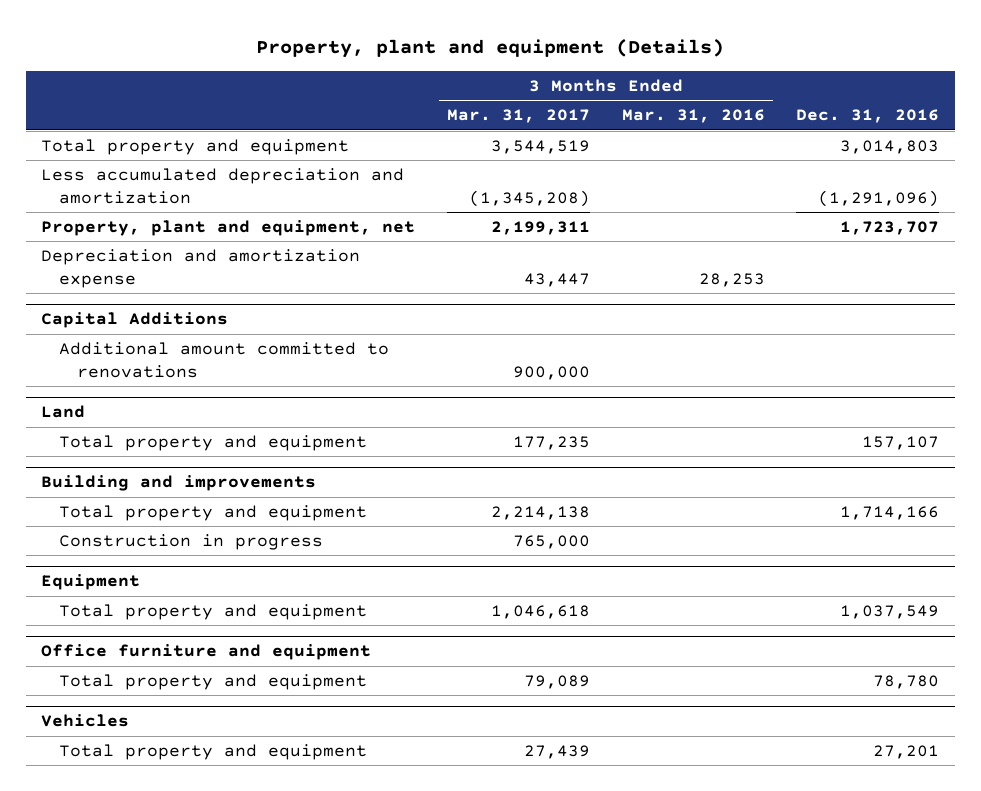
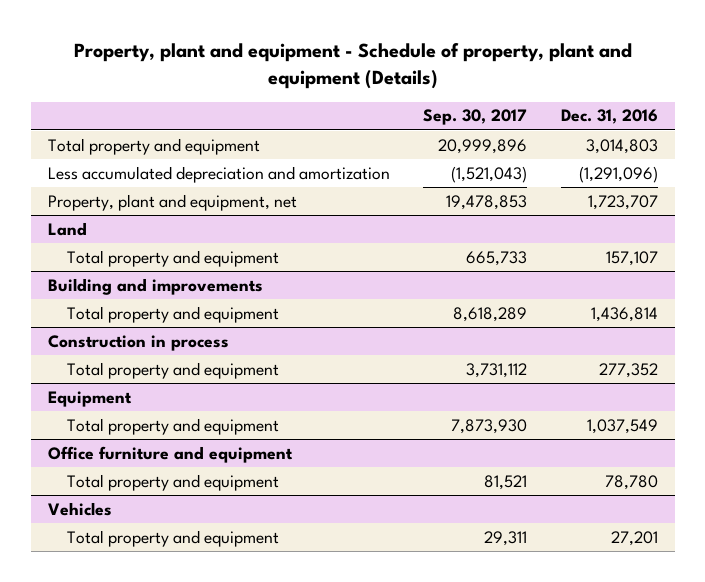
- Property, plant and equipment (Details)
+ Property, plant and equipment - Schedule of property, plant and equipment (Details)
- | 3 Months Ended Mar. 31, 2017 | 3 Months Ended Mar. 31, 2016 | Dec. 31, 2016
+ | Sep. 30, 2017 | Dec. 31, 2016
- Depreciation and amortization expense | 43,447 | 28,253 |
- Capital Additions
- Additional amount committed to renovations | 900,000 | |
@ Building and improvements
- Total property and equipment | 2,214,138 | | 1,714,166
- Construction in progress | 765,000 | |
+ Total property and equipment | 8,618,289 | 1,436,814
+ Construction in process
+ Total property and equipment | 3,731,112 | 277,352

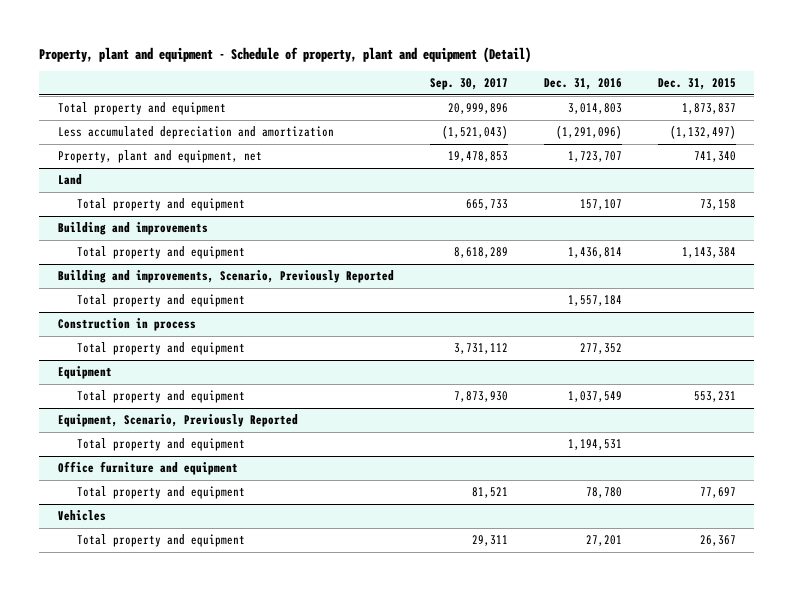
- Property, plant and equipment - Schedule of property, plant and equipment (Details)
+ Property, plant and equipment - Schedule of property, plant and equipment (Detail)
- | Sep. 30, 2017 | Dec. 31, 2016
+ | Sep. 30, 2017 | Dec. 31, 2016 | Dec. 31, 2015
+ Building and improvements, Scenario, Previously Reported
+ Total property and equipment | | 1,557,184 |
+ Equipment, Scenario, Previously Reported
+ Total property and equipment | | 1,194,531 |

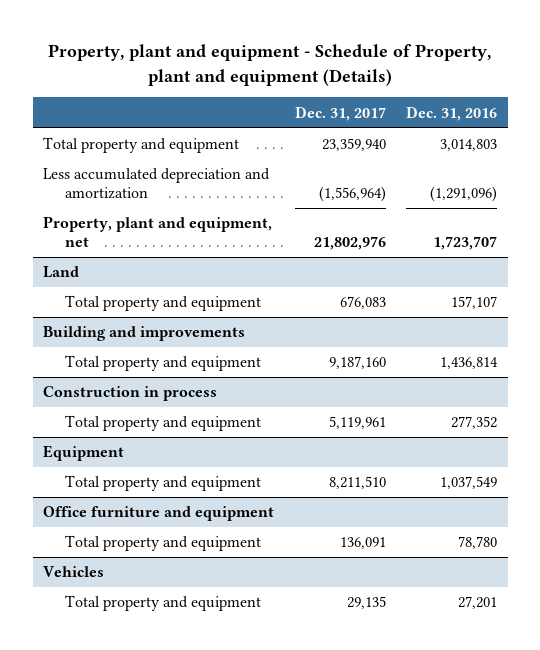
- Property, plant and equipment - Schedule of property, plant and equipment (Detail)
+ Property, plant and equipment - Schedule of Property, plant and equipment (Details)
- | Sep. 30, 2017 | Dec. 31, 2016 | Dec. 31, 2015
+ | Dec. 31, 2017 | Dec. 31, 2016
- Building and improvements, Scenario, Previously Reported
- Total property and equipment | | 1,557,184 |
- Equipment, Scenario, Previously Reported
- Total property and equipment | | 1,194,531 |

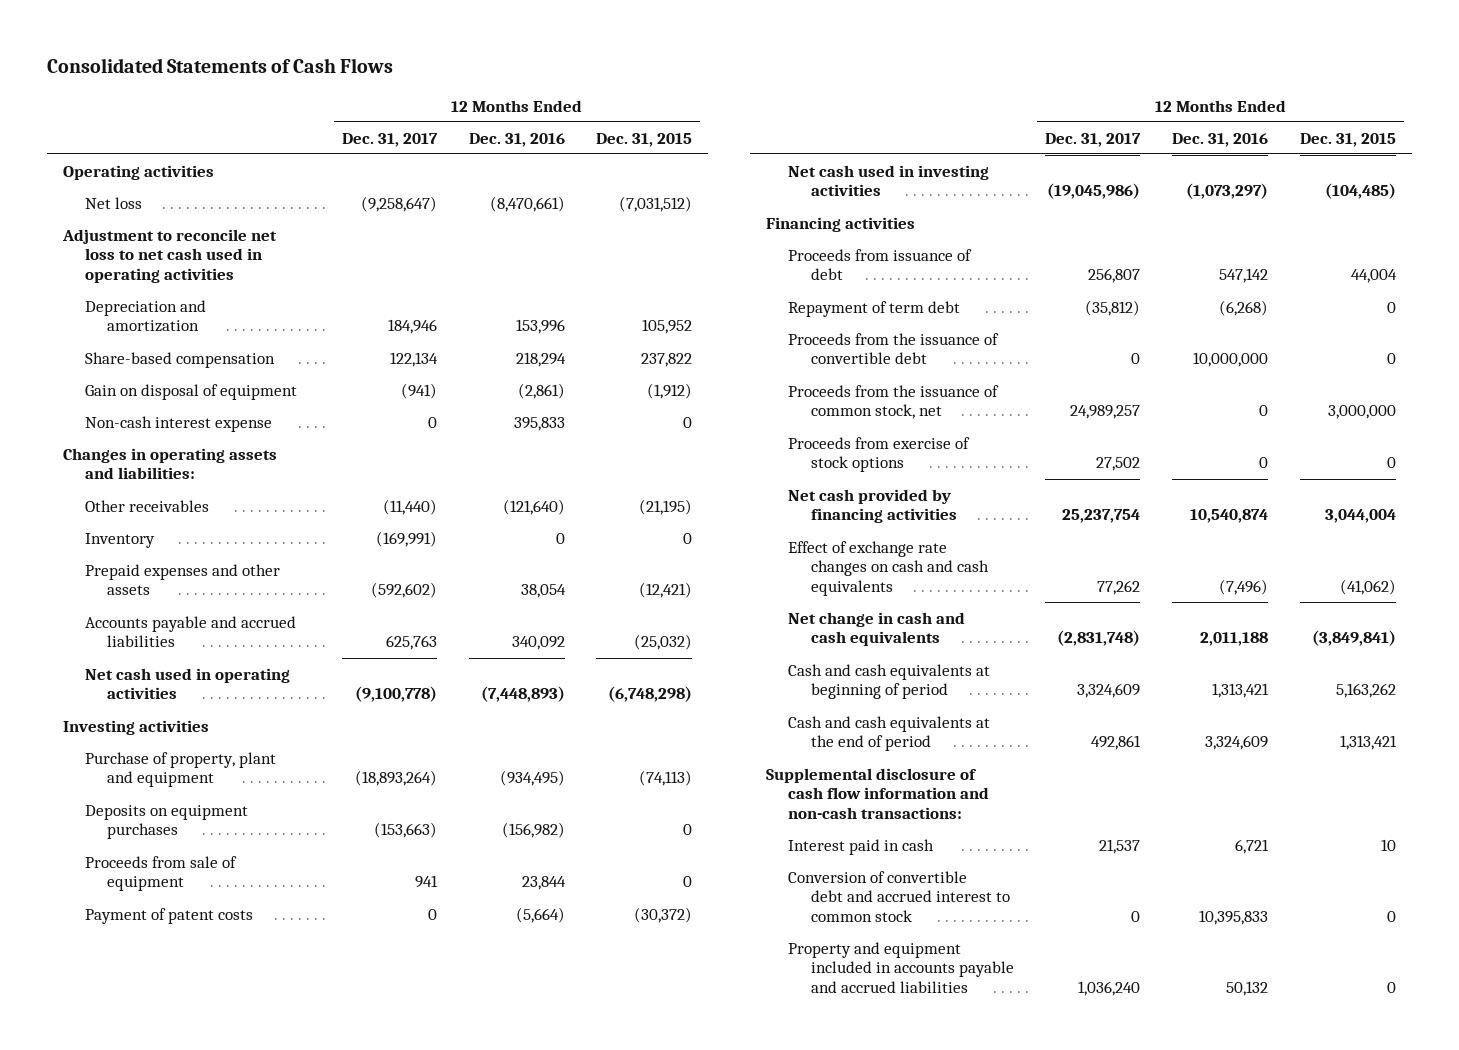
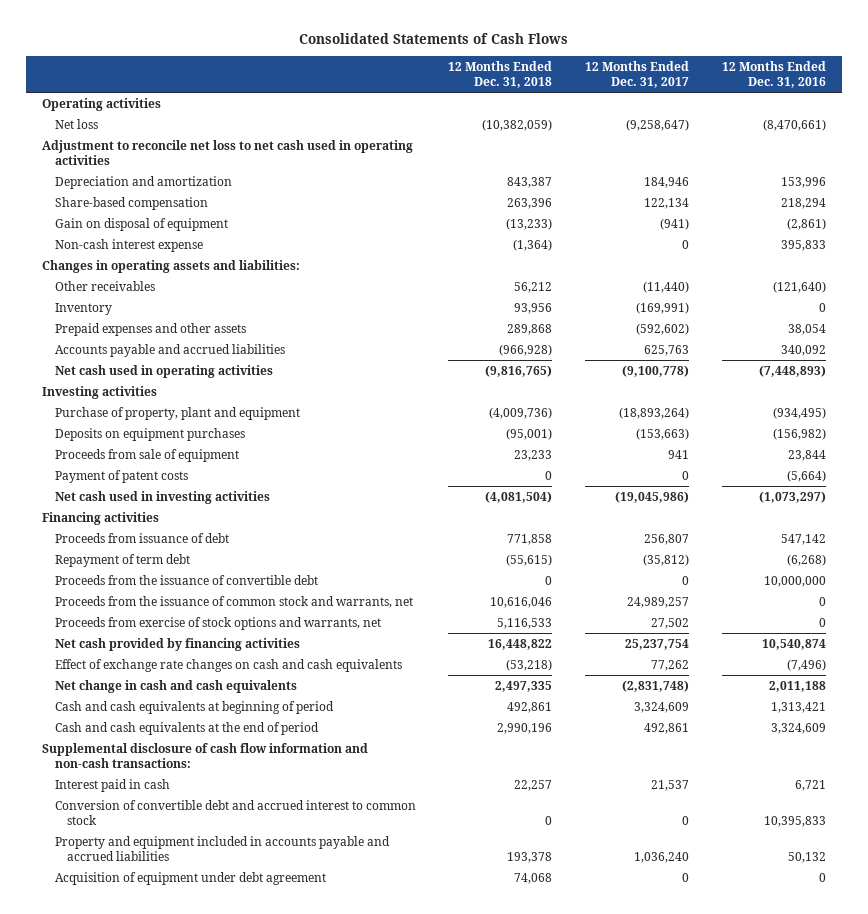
- | 12 Months Ended Dec. 31, 2017 | 12 Months Ended Dec. 31, 2016 | 12 Months Ended Dec. 31, 2015
+ | 12 Months Ended Dec. 31, 2018 | 12 Months Ended Dec. 31, 2017 | 12 Months Ended Dec. 31, 2016
- Proceeds from the issuance of common stock, net | 24,989,257 | 0 | 3,000,000
- Proceeds from exercise of stock options | 27,502 | 0 | 0
+ Proceeds from the issuance of common stock and warrants, net | 10,616,046 | 24,989,257 | 0
+ Proceeds from exercise of stock options and warrants, net | 5,116,533 | 27,502 | 0
+ Acquisition of equipment under debt agreement | 74,068 | 0 | 0

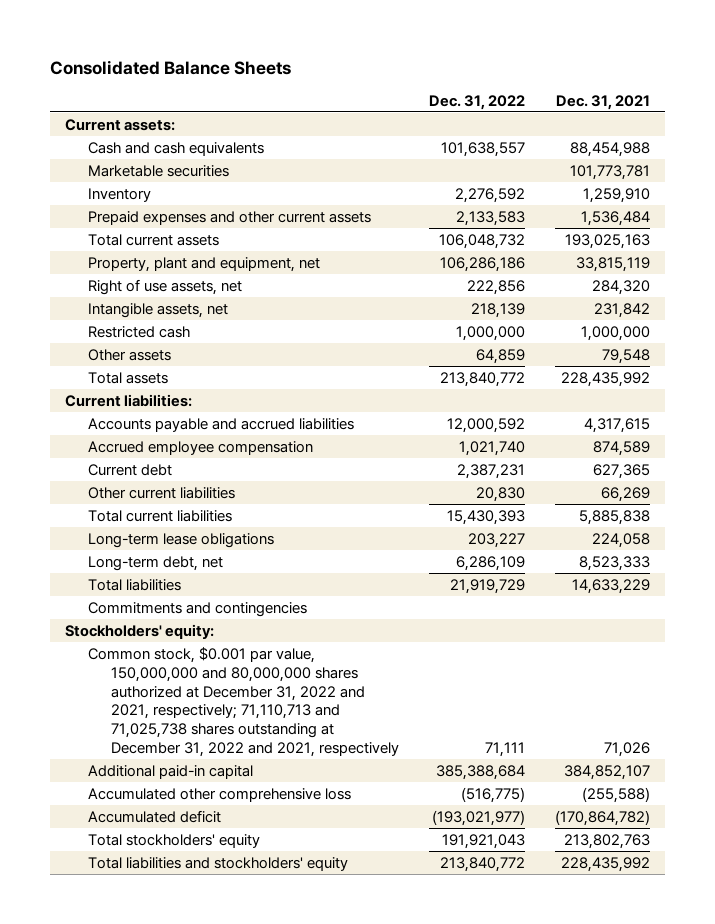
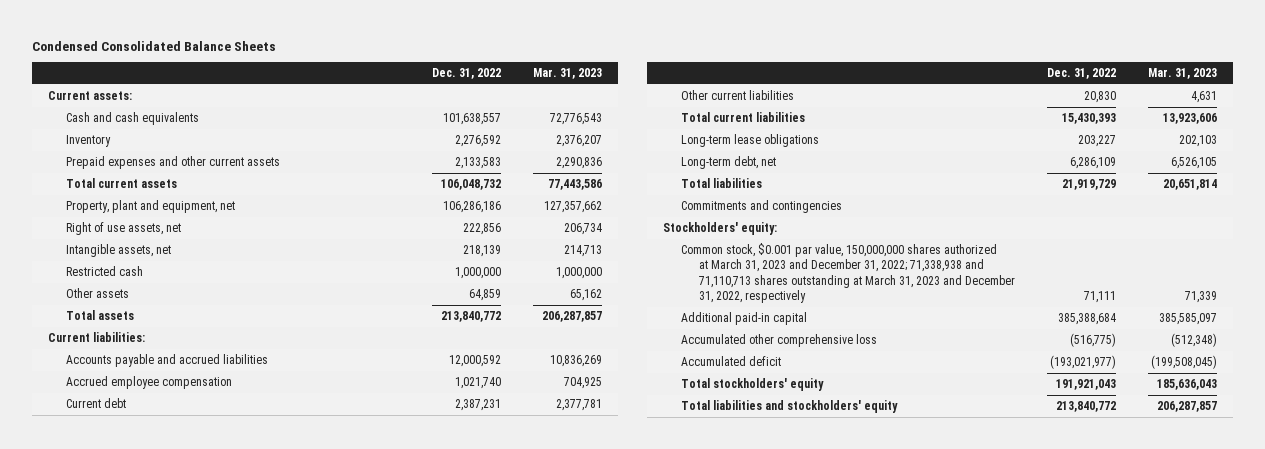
- Consolidated Balance Sheets
+ Condensed Consolidated Balance Sheets
- | Dec. 31, 2022 | Dec. 31, 2021
+ | Dec. 31, 2022 | Mar. 31, 2023
- Marketable securities | | 101,773,781
- Common stock, $0.001 par value, 150,000,000 and 80,000,000 shares authorized at December 31, 2022 and 2021, respectively; 71,110,713 and 71,025,738 shares outstanding at December 31, 2022 and 2021, respectively | 71,111 | 71,026
+ Common stock, $0.001 par value, 150,000,000 shares authorized at March 31, 2023 and December 31, 2022; 71,338,938 and 71,110,713 shares outstanding at March 31, 2023 and December 31, 2022, respectively | 71,111 | 71,339

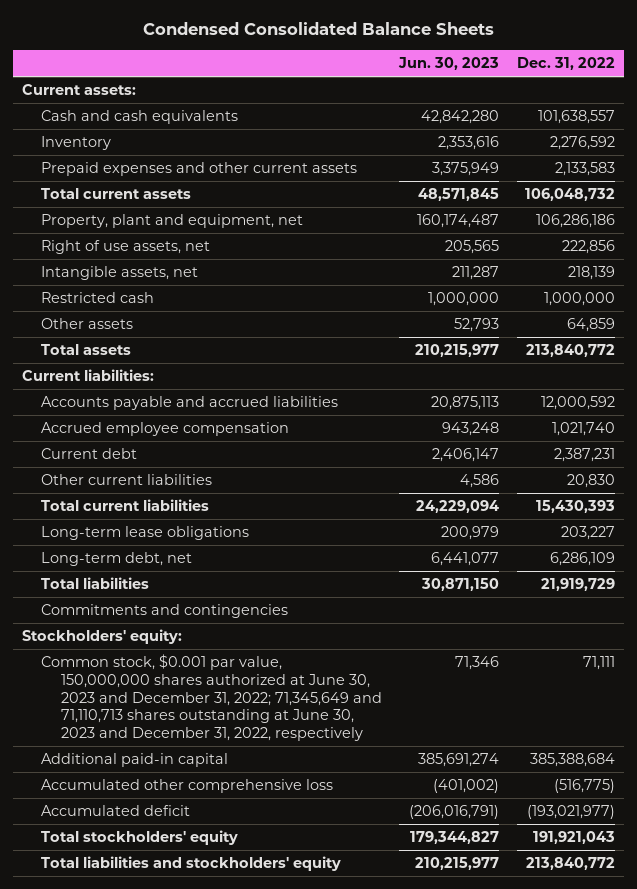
- | Dec. 31, 2022 | Mar. 31, 2023
+ | Jun. 30, 2023 | Dec. 31, 2022
- Common stock, $0.001 par value, 150,000,000 shares authorized at March 31, 2023 and December 31, 2022; 71,338,938 and 71,110,713 shares outstanding at March 31, 2023 and December 31, 2022, respectively | 71,111 | 71,339
+ Common stock, $0.001 par value, 150,000,000 shares authorized at June 30, 2023 and December 31, 2022; 71,345,649 and 71,110,713 shares outstanding at June 30, 2023 and December 31, 2022, respectively | 71,346 | 71,111

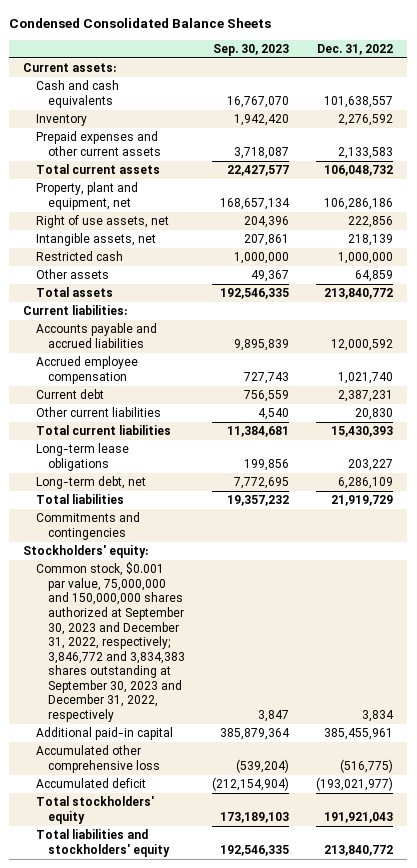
- | Jun. 30, 2023 | Dec. 31, 2022
+ | Sep. 30, 2023 | Dec. 31, 2022
- Common stock, $0.001 par value, 150,000,000 shares authorized at June 30, 2023 and December 31, 2022; 71,345,649 and 71,110,713 shares outstanding at June 30, 2023 and December 31, 2022, respectively | 71,346 | 71,111
- Additional paid-in capital | 385,691,274 | 385,388,684
+ Common stock, $0.001 par value, 75,000,000 and 150,000,000 shares authorized at September 30, 2023 and December 31, 2022, respectively; 3,846,772 and 3,834,383 shares outstanding at September 30, 2023 and December 31, 2022, respectively | 3,847 | 3,834
+ Additional paid-in capital | 385,879,364 | 385,455,961

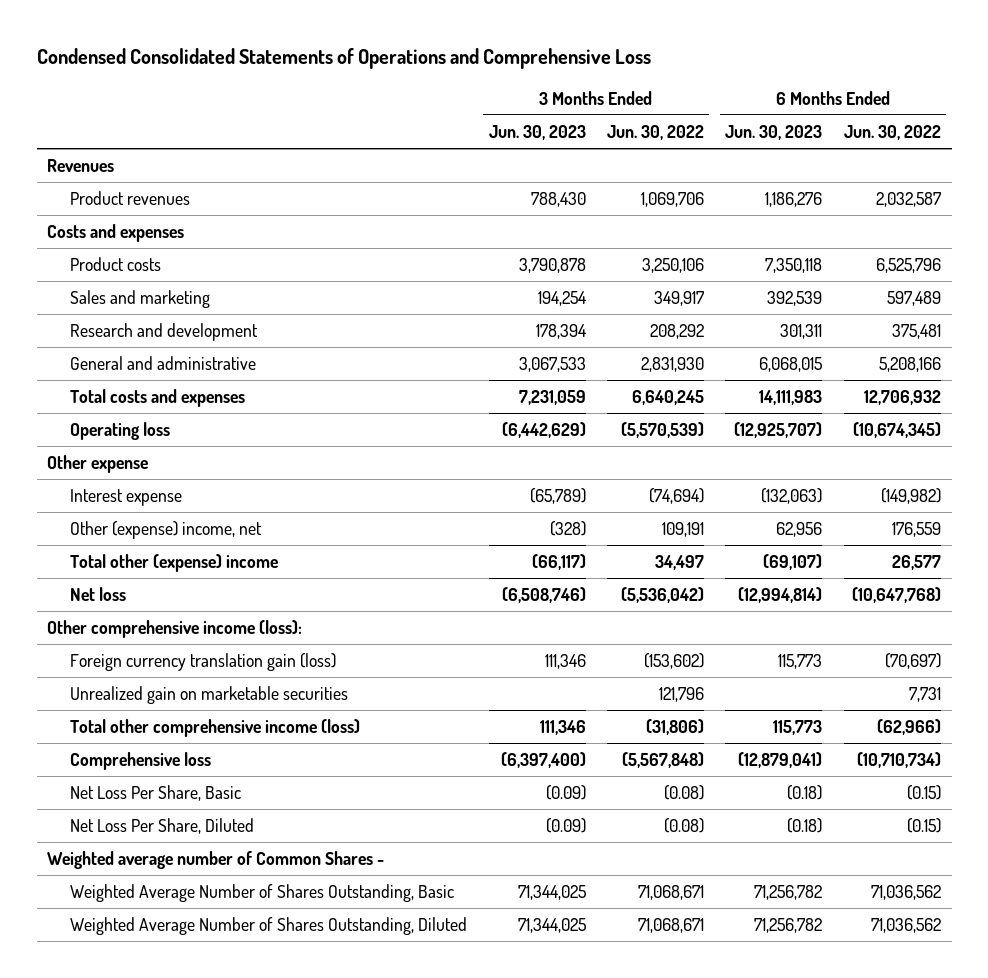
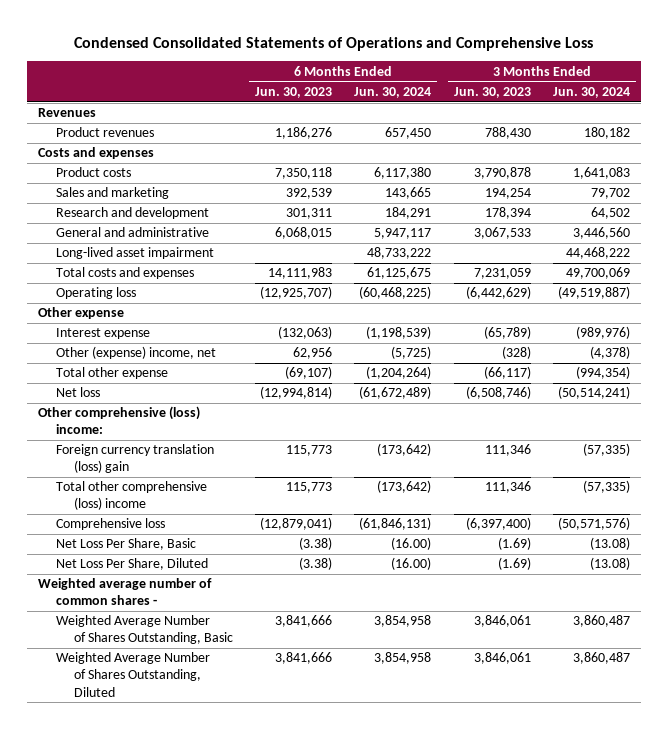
- | 3 Months Ended Jun. 30, 2023 | 3 Months Ended Jun. 30, 2022 | 6 Months Ended Jun. 30, 2023 | 6 Months Ended Jun. 30, 2022
+ | 6 Months Ended Jun. 30, 2023 | 6 Months Ended Jun. 30, 2024 | 3 Months Ended Jun. 30, 2023 | 3 Months Ended Jun. 30, 2024
+ Long-lived asset impairment | | 48,733,222 | | 44,468,222
- Total other (expense) income | (66,117) | 34,497 | (69,107) | 26,577
+ Total other expense | (69,107) | (1,204,264) | (66,117) | (994,354)
- Other comprehensive income (loss):
- Foreign currency translation gain (loss) | 111,346 | (153,602) | 115,773 | (70,697)
- Unrealized gain on marketable securities | | 121,796 | | 7,731
- Total other comprehensive income (loss) | 111,346 | (31,806) | 115,773 | (62,966)
+ Other comprehensive (loss) income:
+ Foreign currency translation (loss) gain | 115,773 | (173,642) | 111,346 | (57,335)
+ Total other comprehensive (loss) income | 115,773 | (173,642) | 111,346 | (57,335)
- Net Loss Per Share, Basic | (0.09) | (0.08) | (0.18) | (0.15)
- Net Loss Per Share, Diluted | (0.09) | (0.08) | (0.18) | (0.15)
- Weighted average number of Common Shares -
- Weighted Average Number of Shares Outstanding, Basic | 71,344,025 | 71,068,671 | 71,256,782 | 71,036,562
- Weighted Average Number of Shares Outstanding, Diluted | 71,344,025 | 71,068,671 | 71,256,782 | 71,036,562
+ Net Loss Per Share, Basic | (3.38) | (16.00) | (1.69) | (13.08)
+ Net Loss Per Share, Diluted | (3.38) | (16.00) | (1.69) | (13.08)
+ Weighted average number of common shares -
+ Weighted Average Number of Shares Outstanding, Basic | 3,841,666 | 3,854,958 | 3,846,061 | 3,860,487
+ Weighted Average Number of Shares Outstanding, Diluted | 3,841,666 | 3,854,958 | 3,846,061 | 3,860,487

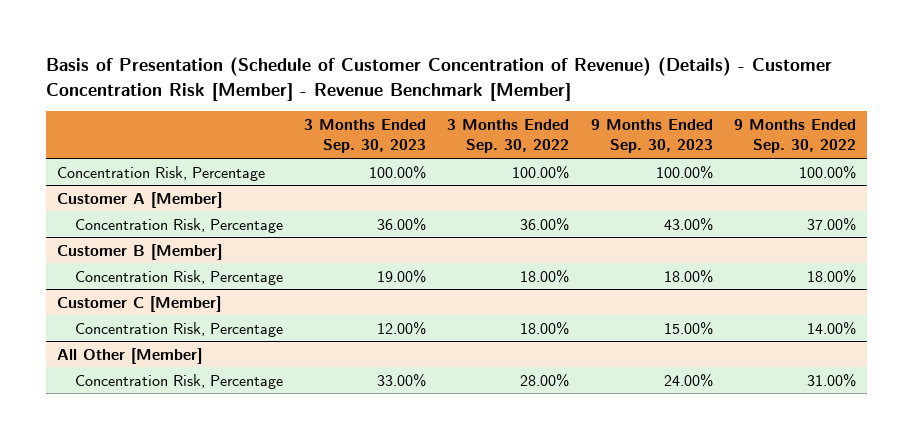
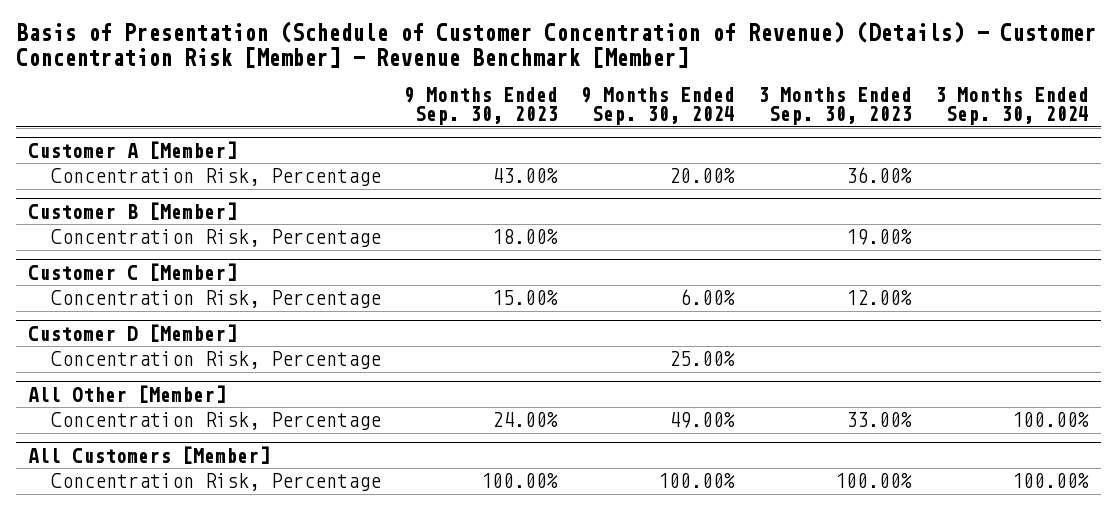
- | 3 Months Ended Sep. 30, 2023 | 3 Months Ended Sep. 30, 2022 | 9 Months Ended Sep. 30, 2023 | 9 Months Ended Sep. 30, 2022
+ | 9 Months Ended Sep. 30, 2023 | 9 Months Ended Sep. 30, 2024 | 3 Months Ended Sep. 30, 2023 | 3 Months Ended Sep. 30, 2024
- Concentration Risk, Percentage | 100.00% | 100.00% | 100.00% | 100.00%
+ Customer D [Member]
+ Concentration Risk, Percentage | | 25.00% | |
+ All Customers [Member]
+ Concentration Risk, Percentage | 100.00% | 100.00% | 100.00% | 100.00%

